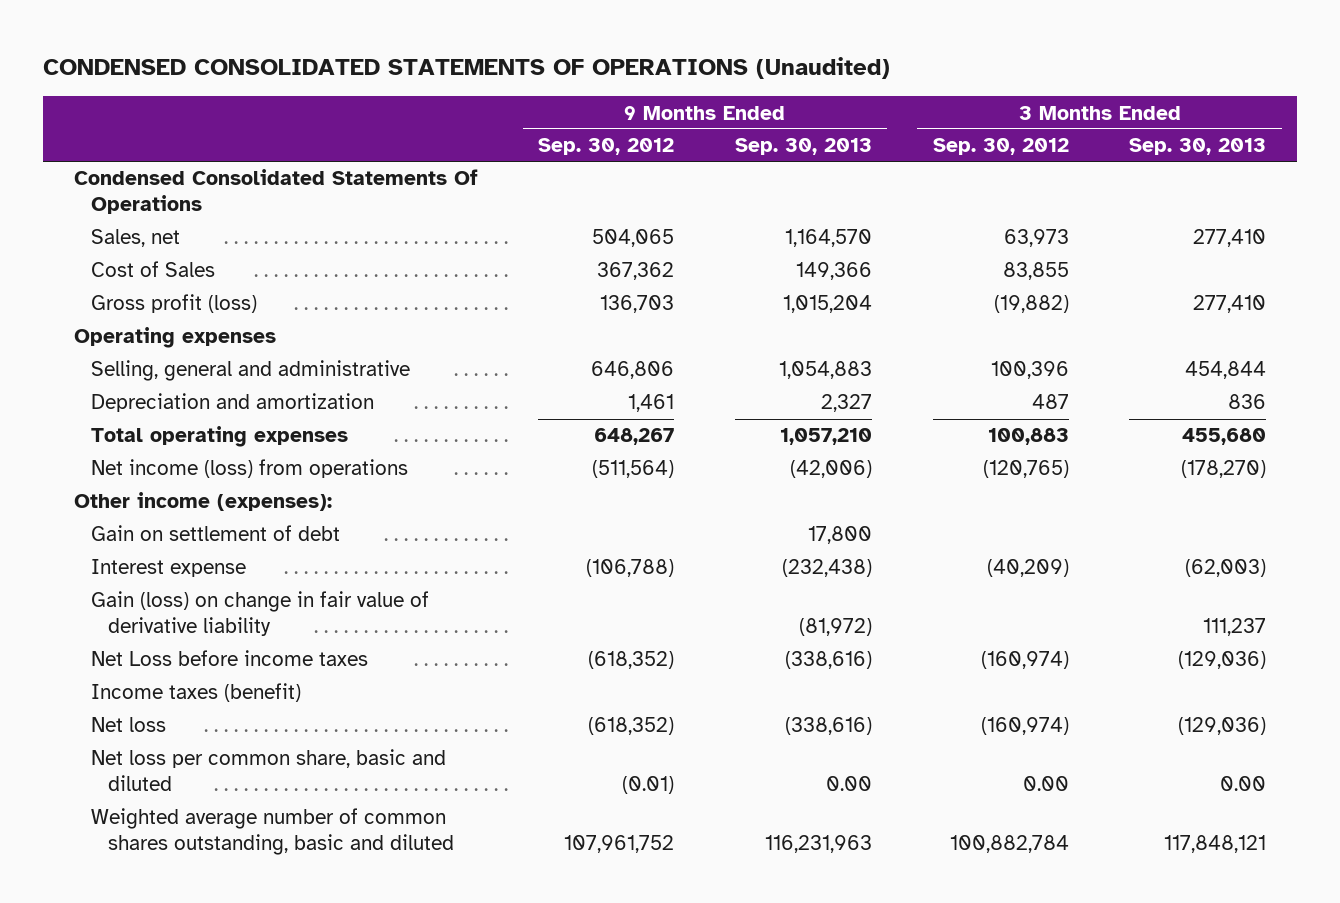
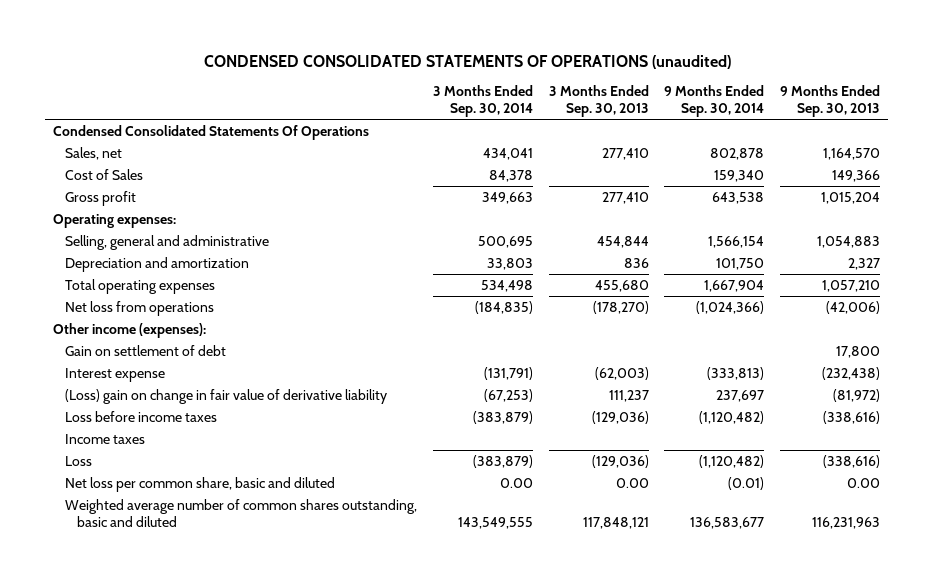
- CONDENSED CONSOLIDATED STATEMENTS OF OPERATIONS (Unaudited)
+ CONDENSED CONSOLIDATED STATEMENTS OF OPERATIONS (unaudited)
- | 9 Months Ended Sep. 30, 2012 | 9 Months Ended Sep. 30, 2013 | 3 Months Ended Sep. 30, 2012 | 3 Months Ended Sep. 30, 2013
+ | 3 Months Ended Sep. 30, 2014 | 3 Months Ended Sep. 30, 2013 | 9 Months Ended Sep. 30, 2014 | 9 Months Ended Sep. 30, 2013
- Gross profit (loss) | 136,703 | 1,015,204 | (19,882) | 277,410
- Operating expenses
+ Gross profit | 349,663 | 277,410 | 643,538 | 1,015,204
+ Operating expenses:
- Net income (loss) from operations | (511,564) | (42,006) | (120,765) | (178,270)
+ Net loss from operations | (184,835) | (178,270) | (1,024,366) | (42,006)
- Gain (loss) on change in fair value of derivative liability | | (81,972) | | 111,237
- Net Loss before income taxes | (618,352) | (338,616) | (160,974) | (129,036)
- Income taxes (benefit)
- Net loss | (618,352) | (338,616) | (160,974) | (129,036)
+ (Loss) gain on change in fair value of derivative liability | (67,253) | 111,237 | 237,697 | (81,972)
+ Loss before income taxes | (383,879) | (129,036) | (1,120,482) | (338,616)
+ Income taxes
+ Loss | (383,879) | (129,036) | (1,120,482) | (338,616)

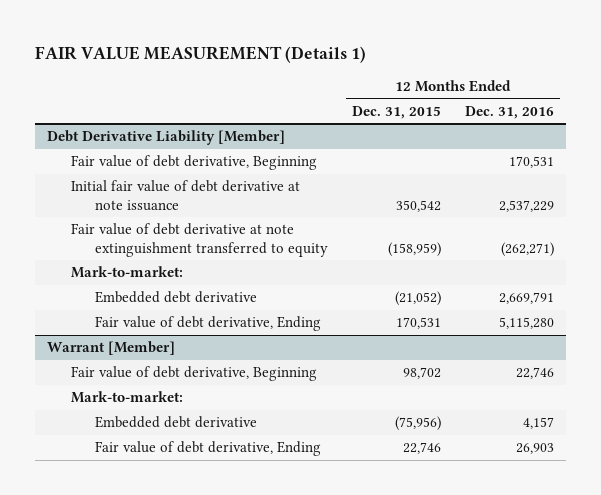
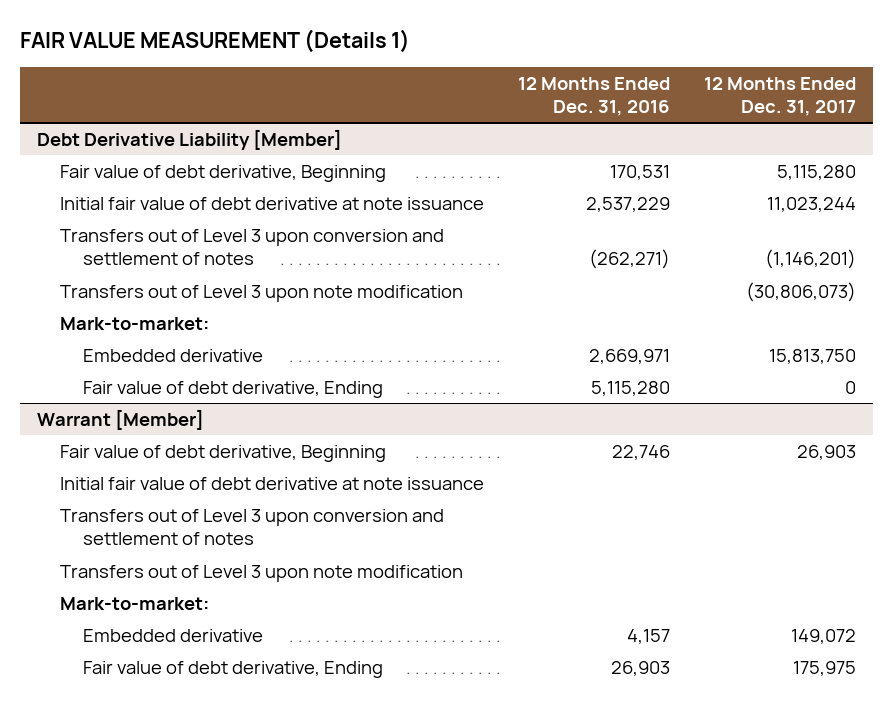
- | 12 Months Ended Dec. 31, 2015 | 12 Months Ended Dec. 31, 2016
+ | 12 Months Ended Dec. 31, 2016 | 12 Months Ended Dec. 31, 2017
@ Debt Derivative Liability [Member]
- Fair value of debt derivative at note extinguishment transferred to equity | (158,959) | (262,271)
+ Transfers out of Level 3 upon conversion and settlement of notes | (262,271) | (1,146,201)
+ Transfers out of Level 3 upon note modification | | (30,806,073)
- Embedded debt derivative | (21,052) | 2,669,791
+ Embedded derivative | 2,669,971 | 15,813,750
@ Warrant [Member]
+ Initial fair value of debt derivative at note issuance
+ Transfers out of Level 3 upon conversion and settlement of notes
+ Transfers out of Level 3 upon note modification
- Embedded debt derivative | (75,956) | 4,157
+ Embedded derivative | 4,157 | 149,072

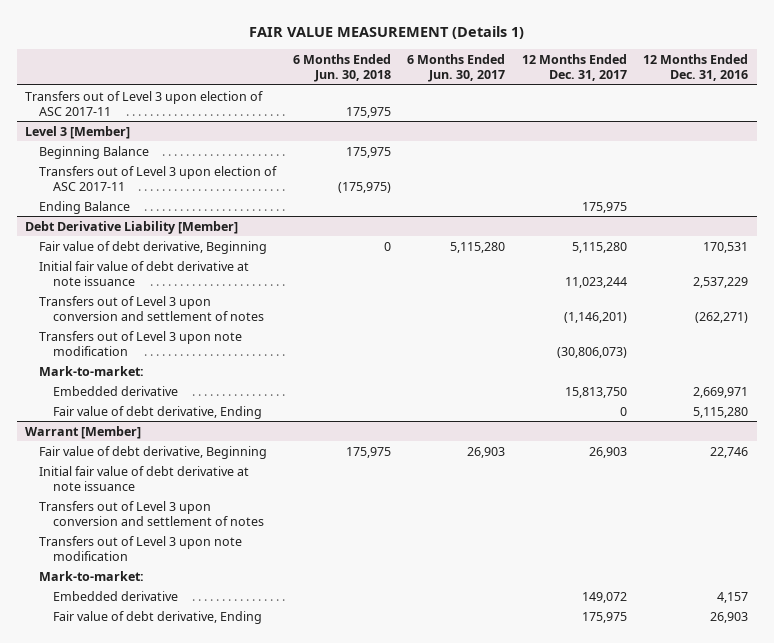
- | 12 Months Ended Dec. 31, 2016 | 12 Months Ended Dec. 31, 2017
+ | 6 Months Ended Jun. 30, 2018 | 6 Months Ended Jun. 30, 2017 | 12 Months Ended Dec. 31, 2017 | 12 Months Ended Dec. 31, 2016
+ Transfers out of Level 3 upon election of ASC 2017-11 | 175,975 | | |
+ Level 3 [Member]
+ Beginning Balance | 175,975 | | |
+ Transfers out of Level 3 upon election of ASC 2017-11 | (175,975) | | |
+ Ending Balance | | | 175,975 |

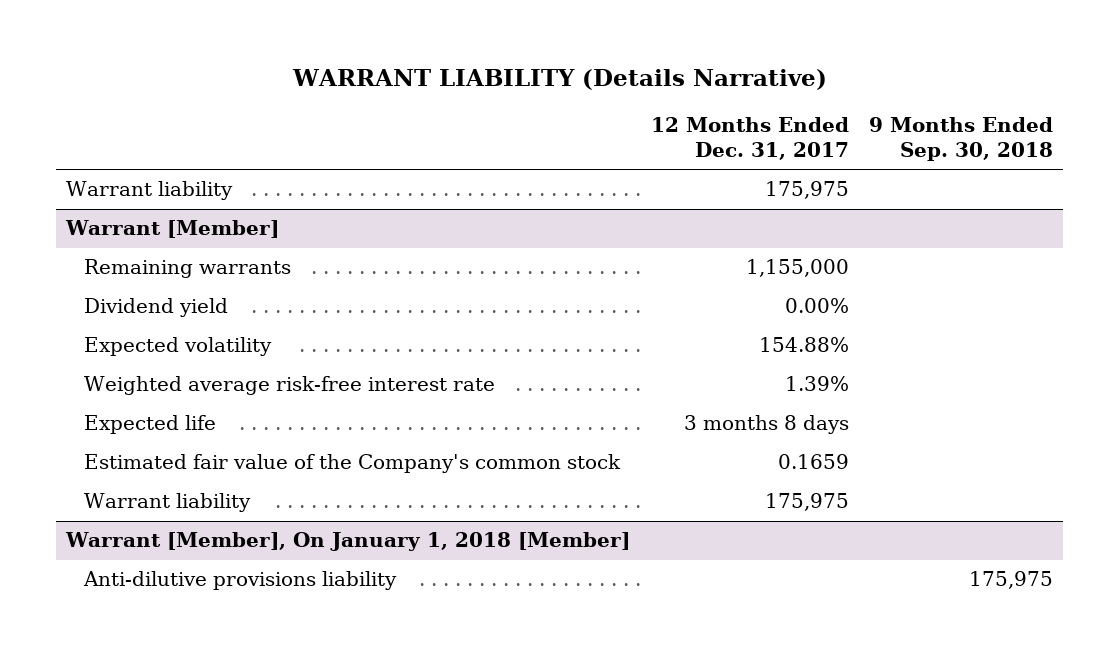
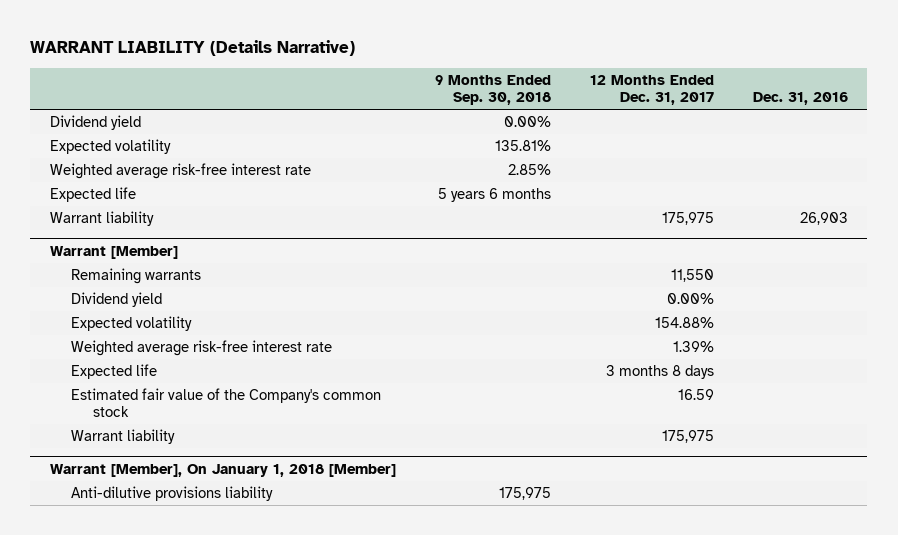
- | 12 Months Ended Dec. 31, 2017 | 9 Months Ended Sep. 30, 2018
+ | 9 Months Ended Sep. 30, 2018 | 12 Months Ended Dec. 31, 2017 | Dec. 31, 2016
+ Dividend yield | 0.00% | |
+ Expected volatility | 135.81% | |
+ Weighted average risk-free interest rate | 2.85% | |
+ Expected life | 5 years 6 months | |
@ Warrant [Member]
- Remaining warrants | 1,155,000 |
+ Remaining warrants | | 11,550 |
- Estimated fair value of the Company's common stock | 0.1659 |
+ Estimated fair value of the Company's common stock | | 16.59 |

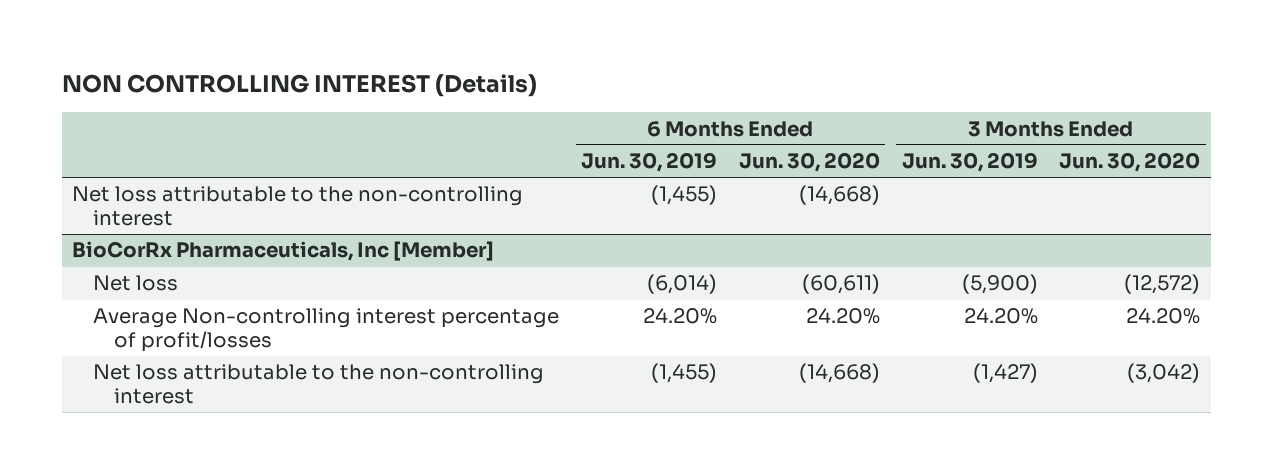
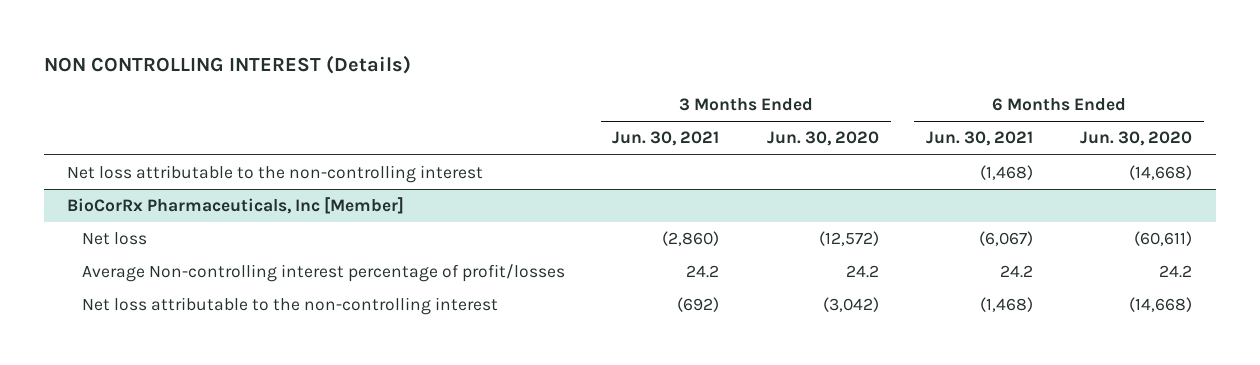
- | 6 Months Ended Jun. 30, 2019 | 6 Months Ended Jun. 30, 2020 | 3 Months Ended Jun. 30, 2019 | 3 Months Ended Jun. 30, 2020
+ | 3 Months Ended Jun. 30, 2021 | 3 Months Ended Jun. 30, 2020 | 6 Months Ended Jun. 30, 2021 | 6 Months Ended Jun. 30, 2020
@ BioCorRx Pharmaceuticals, Inc [Member]
- Average Non-controlling interest percentage of profit/losses | 24.20% | 24.20% | 24.20% | 24.20%
+ Average Non-controlling interest percentage of profit/losses | 24.2 | 24.2 | 24.2 | 24.2

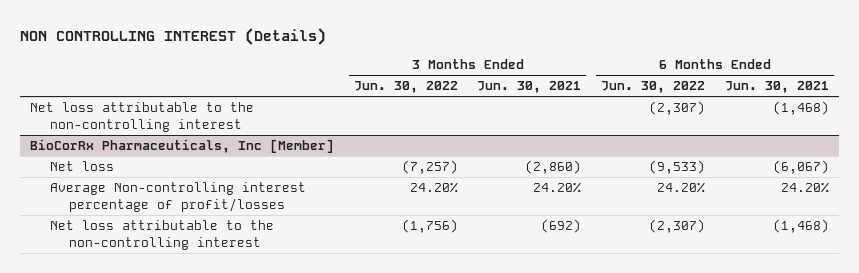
- | 3 Months Ended Jun. 30, 2021 | 3 Months Ended Jun. 30, 2020 | 6 Months Ended Jun. 30, 2021 | 6 Months Ended Jun. 30, 2020
+ | 3 Months Ended Jun. 30, 2022 | 3 Months Ended Jun. 30, 2021 | 6 Months Ended Jun. 30, 2022 | 6 Months Ended Jun. 30, 2021
@ BioCorRx Pharmaceuticals, Inc [Member]
- Average Non-controlling interest percentage of profit/losses | 24.2 | 24.2 | 24.2 | 24.2
+ Average Non-controlling interest percentage of profit/losses | 24.20% | 24.20% | 24.20% | 24.20%

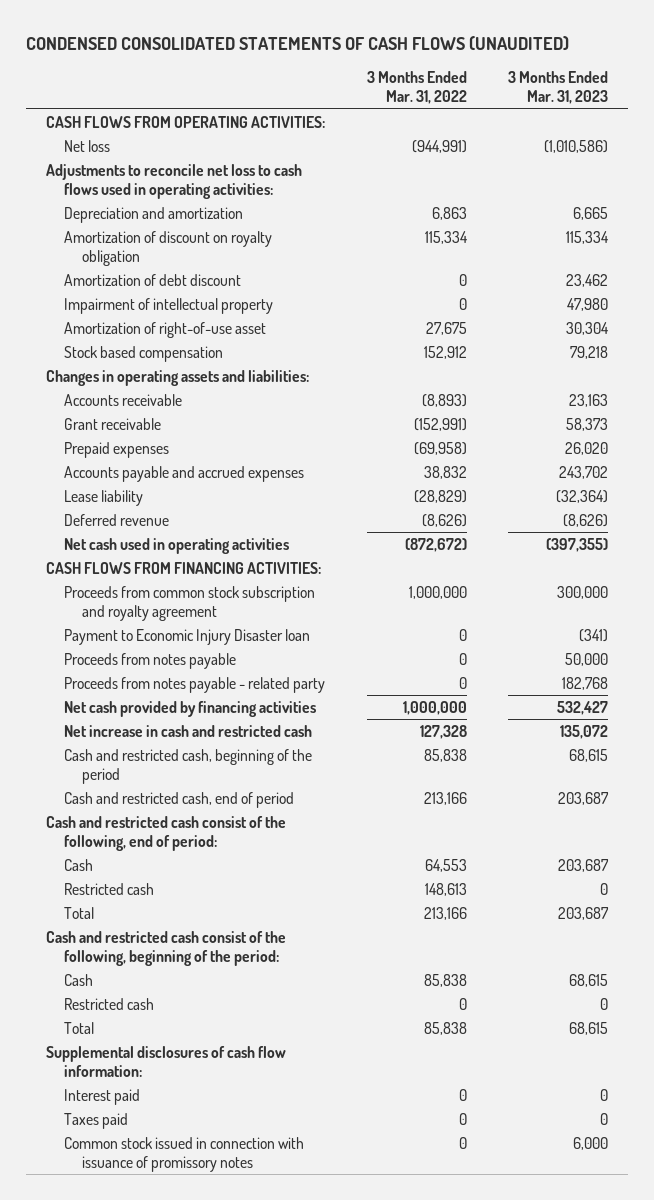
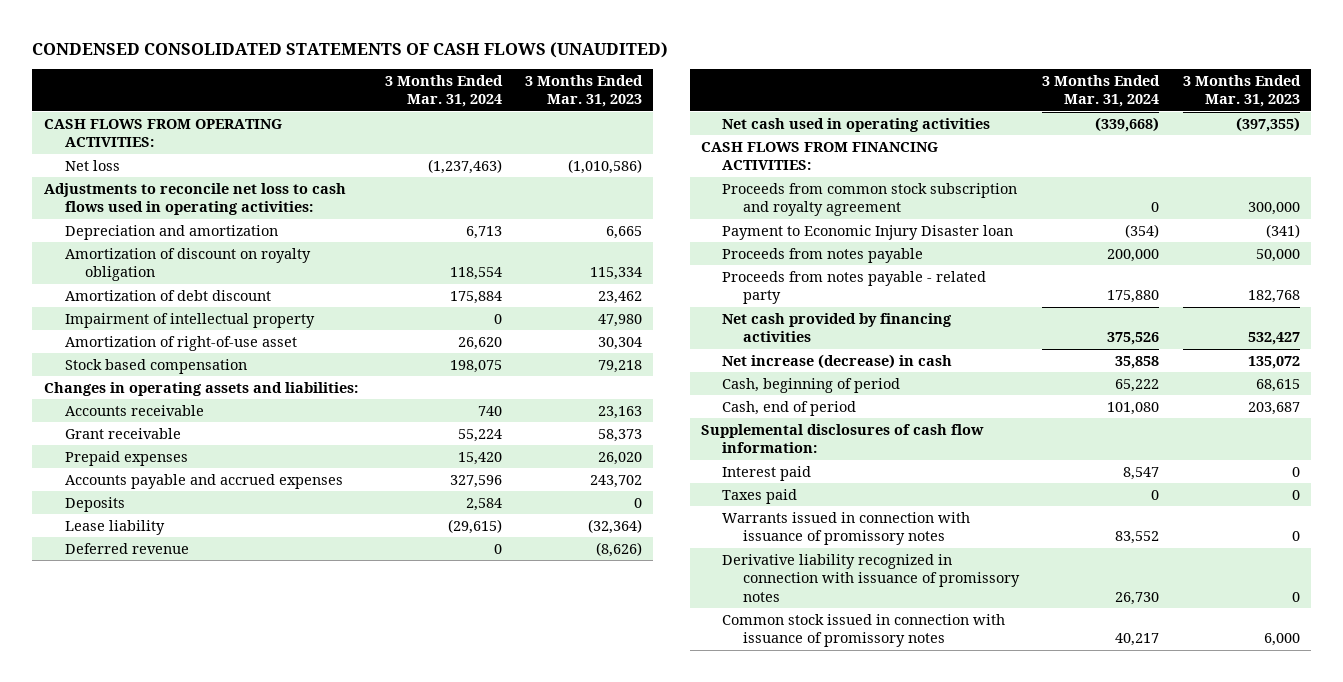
- | 3 Months Ended Mar. 31, 2022 | 3 Months Ended Mar. 31, 2023
+ | 3 Months Ended Mar. 31, 2024 | 3 Months Ended Mar. 31, 2023
+ Deposits | 2,584 | 0
- Net increase in cash and restricted cash | 127,328 | 135,072
- Cash and restricted cash, beginning of the period | 85,838 | 68,615
- Cash and restricted cash, end of period | 213,166 | 203,687
- Cash and restricted cash consist of the following, end of period:
- Cash | 64,553 | 203,687
- Restricted cash | 148,613 | 0
- Total | 213,166 | 203,687
- Cash and restricted cash consist of the following, beginning of the period:
- Cash | 85,838 | 68,615
- Restricted cash | 0 | 0
- Total | 85,838 | 68,615
+ Net increase (decrease) in cash | 35,858 | 135,072
+ Cash, beginning of period | 65,222 | 68,615
+ Cash, end of period | 101,080 | 203,687
+ Warrants issued in connection with issuance of promissory notes | 83,552 | 0
+ Derivative liability recognized in connection with issuance of promissory notes | 26,730 | 0

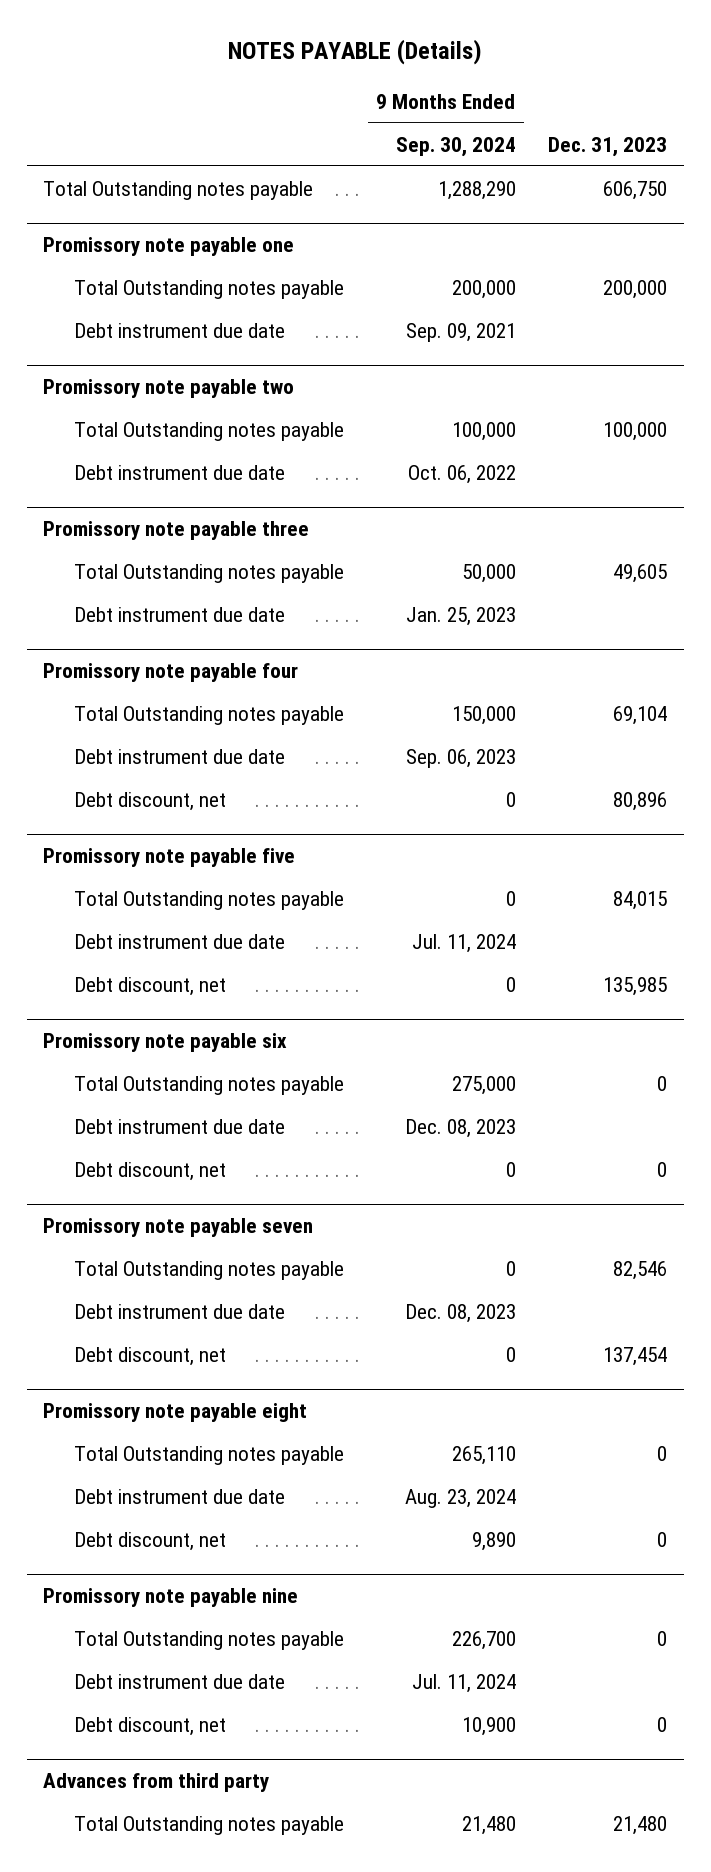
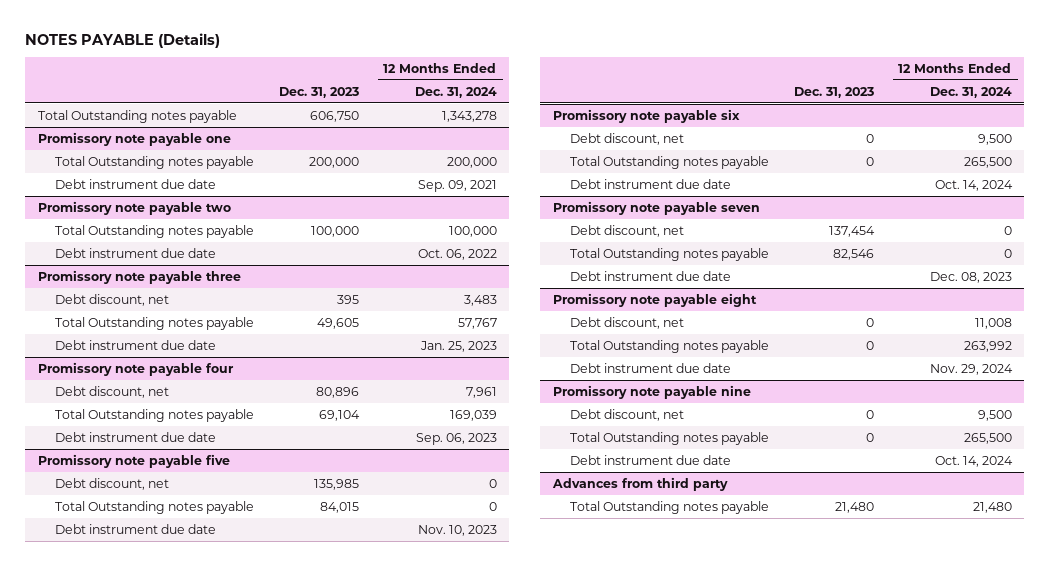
- | 9 Months Ended Sep. 30, 2024 | Dec. 31, 2023
+ | Dec. 31, 2023 | 12 Months Ended Dec. 31, 2024
@ Promissory note payable three
+ Debt discount, net | 395 | 3,483
@ Promissory note payable four
moved up: Debt discount, net | 80,896 | 7,961
@ Promissory note payable five
moved up: Debt discount, net | 135,985 | 0
@ Promissory note payable six
moved up: Debt discount, net | 0 | 9,500
@ Promissory note payable seven
moved up: Debt discount, net | 137,454 | 0
@ Promissory note payable eight
moved up: Debt discount, net | 0 | 11,008
@ Promissory note payable nine
moved up: Debt discount, net | 0 | 9,500

